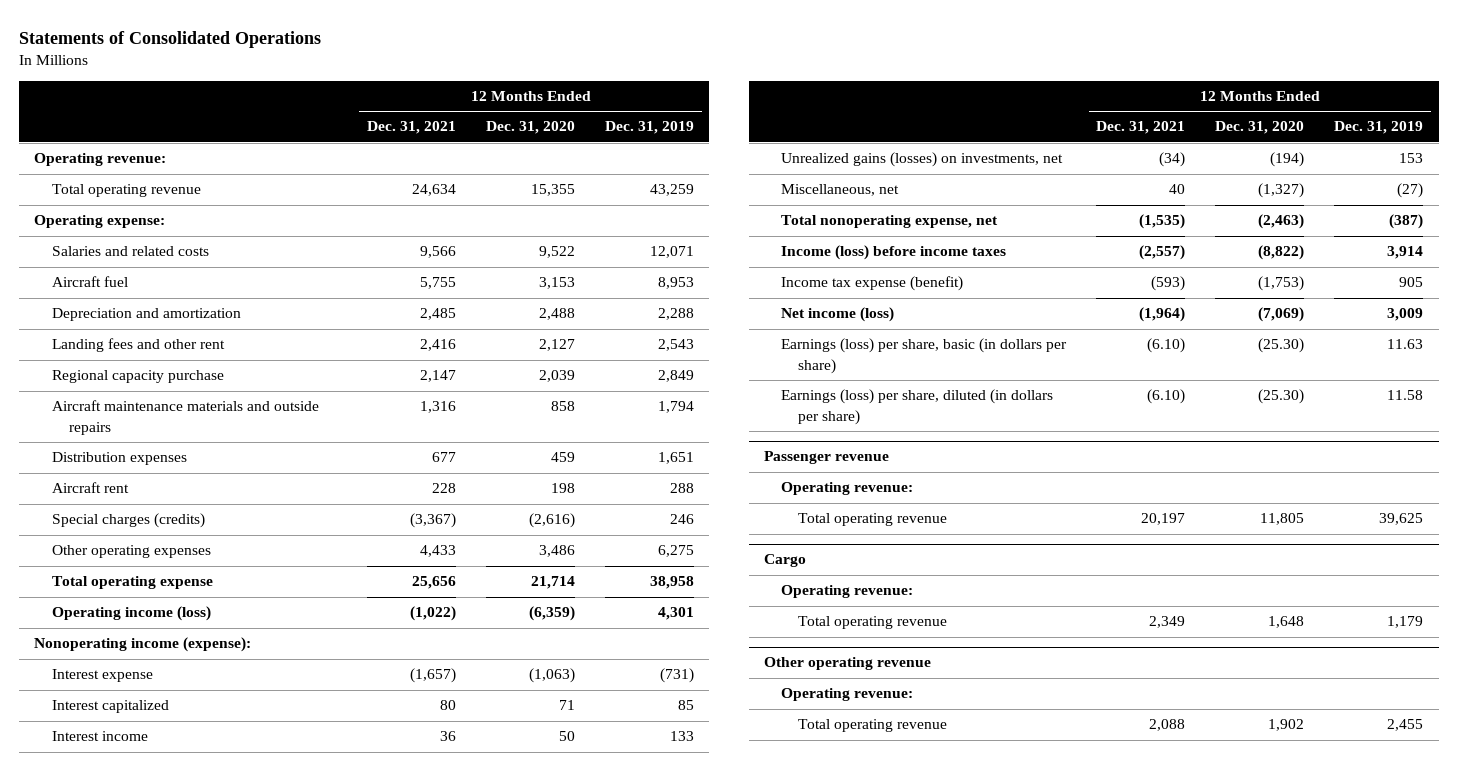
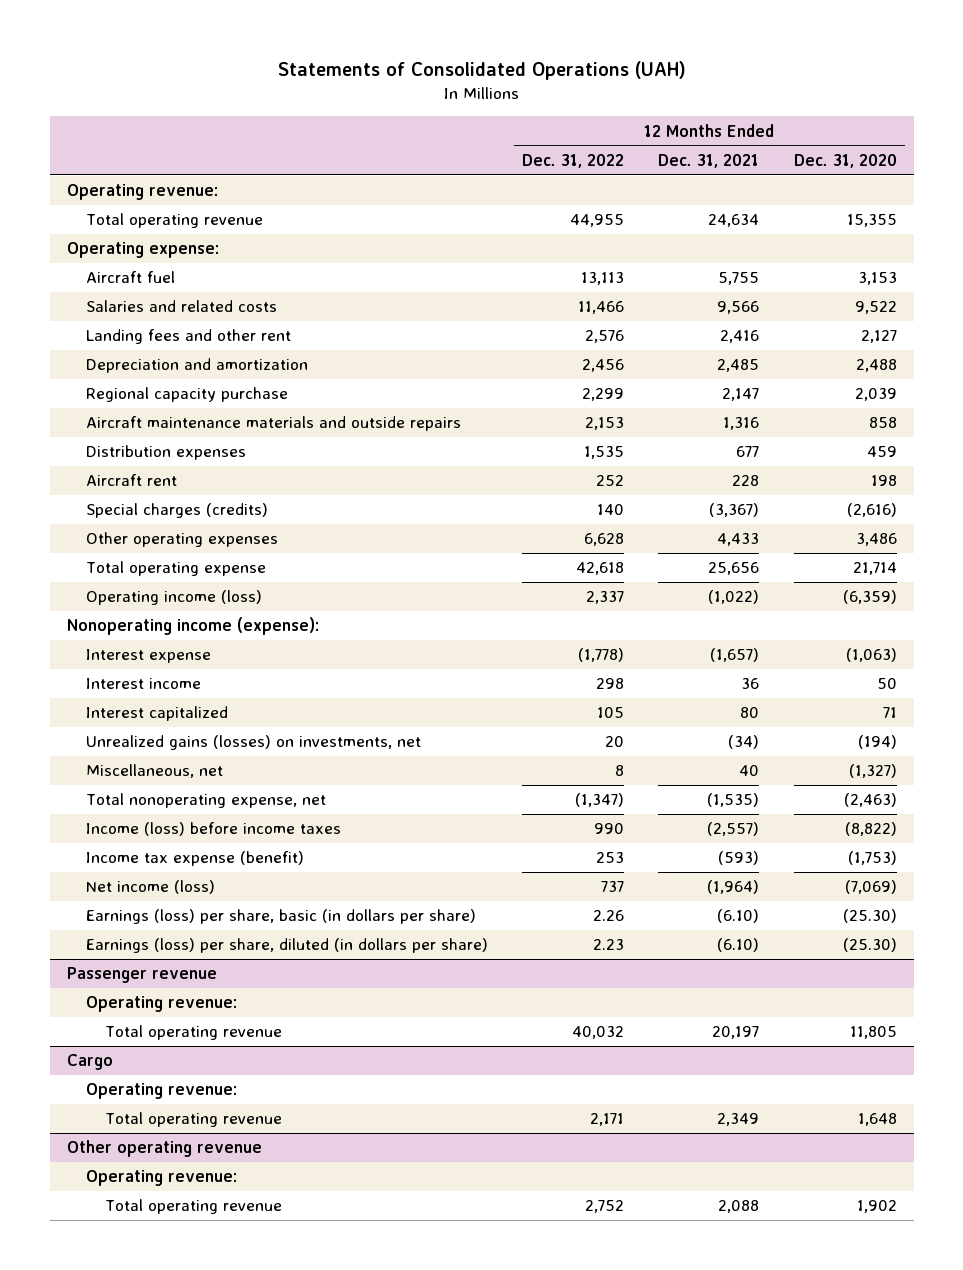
- Statements of Consolidated Operations
+ Statements of Consolidated Operations (UAH)
- | 12 Months Ended Dec. 31, 2021 | 12 Months Ended Dec. 31, 2020 | 12 Months Ended Dec. 31, 2019
+ | 12 Months Ended Dec. 31, 2022 | 12 Months Ended Dec. 31, 2021 | 12 Months Ended Dec. 31, 2020
moved down: Salaries and related costs | 11,466 | 9,566 | 9,522
moved down: Depreciation and amortization | 2,456 | 2,485 | 2,488
moved down: Interest capitalized | 105 | 80 | 71

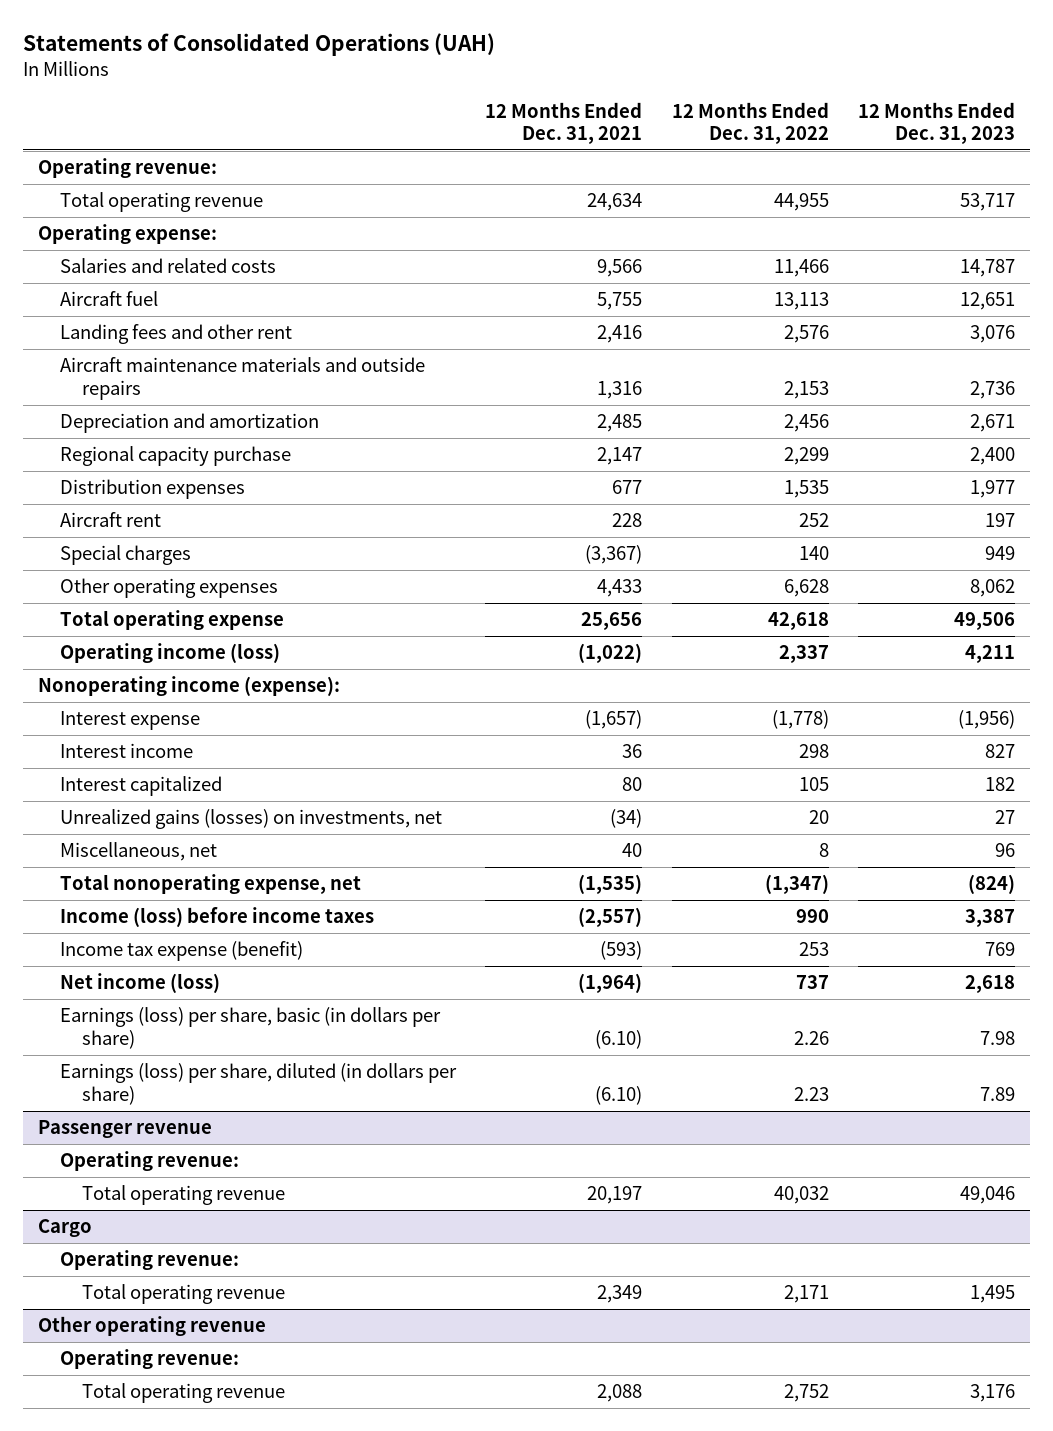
- | 12 Months Ended Dec. 31, 2022 | 12 Months Ended Dec. 31, 2021 | 12 Months Ended Dec. 31, 2020
+ | 12 Months Ended Dec. 31, 2021 | 12 Months Ended Dec. 31, 2022 | 12 Months Ended Dec. 31, 2023
moved down: Aircraft fuel | 5,755 | 13,113 | 12,651
moved up: Aircraft maintenance materials and outside repairs | 1,316 | 2,153 | 2,736
- Special charges (credits) | 140 | (3,367) | (2,616)
+ Special charges | (3,367) | 140 | 949

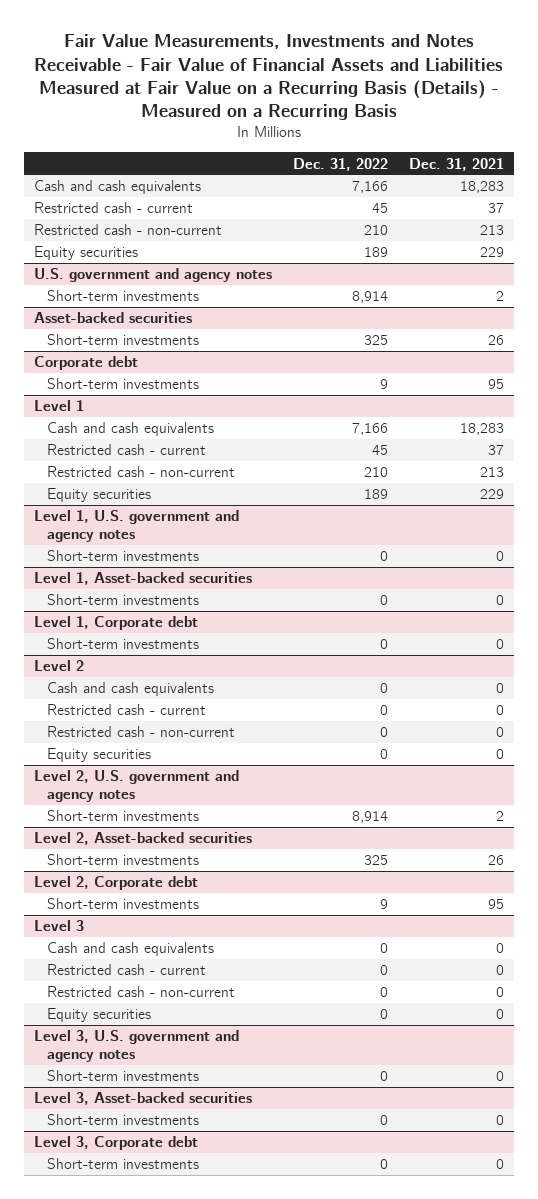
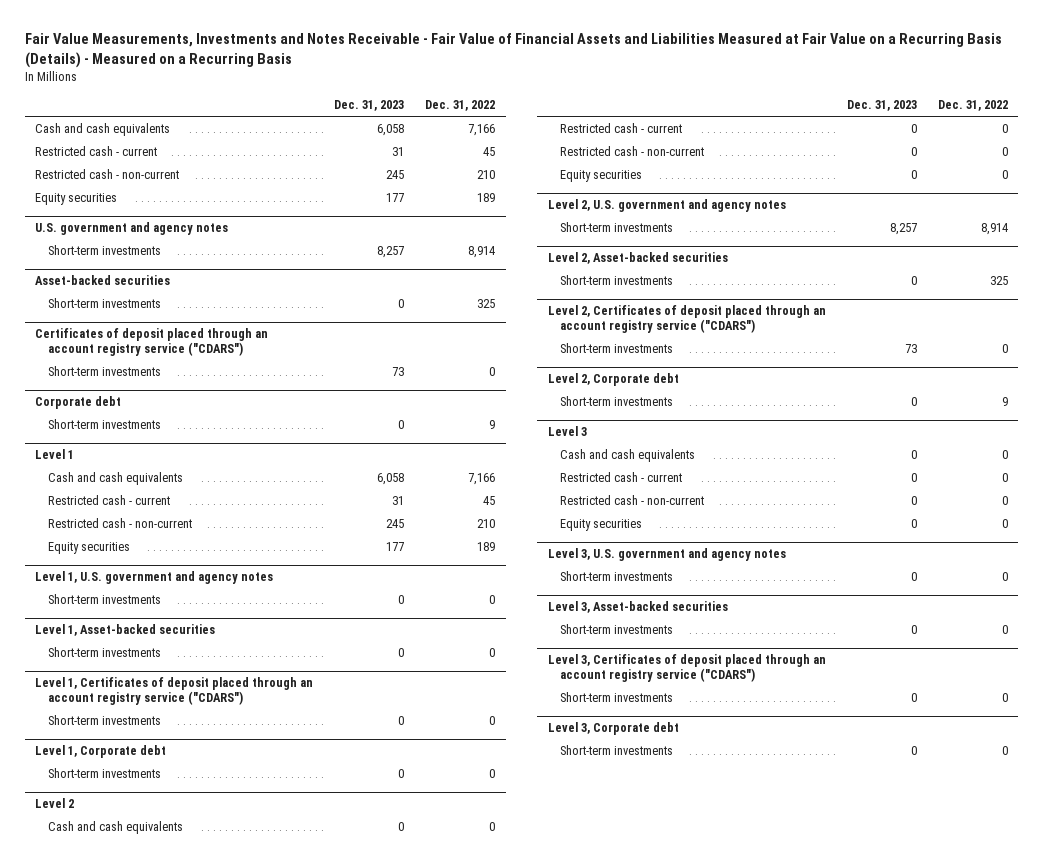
- | Dec. 31, 2022 | Dec. 31, 2021
+ | Dec. 31, 2023 | Dec. 31, 2022
+ Certificates of deposit placed through an account registry service ("CDARS")
+ Short-term investments | 73 | 0
+ Level 1, Certificates of deposit placed through an account registry service ("CDARS")
+ Short-term investments | 0 | 0
+ Level 2, Certificates of deposit placed through an account registry service ("CDARS")
+ Short-term investments | 73 | 0
+ Level 3, Certificates of deposit placed through an account registry service ("CDARS")
+ Short-term investments | 0 | 0

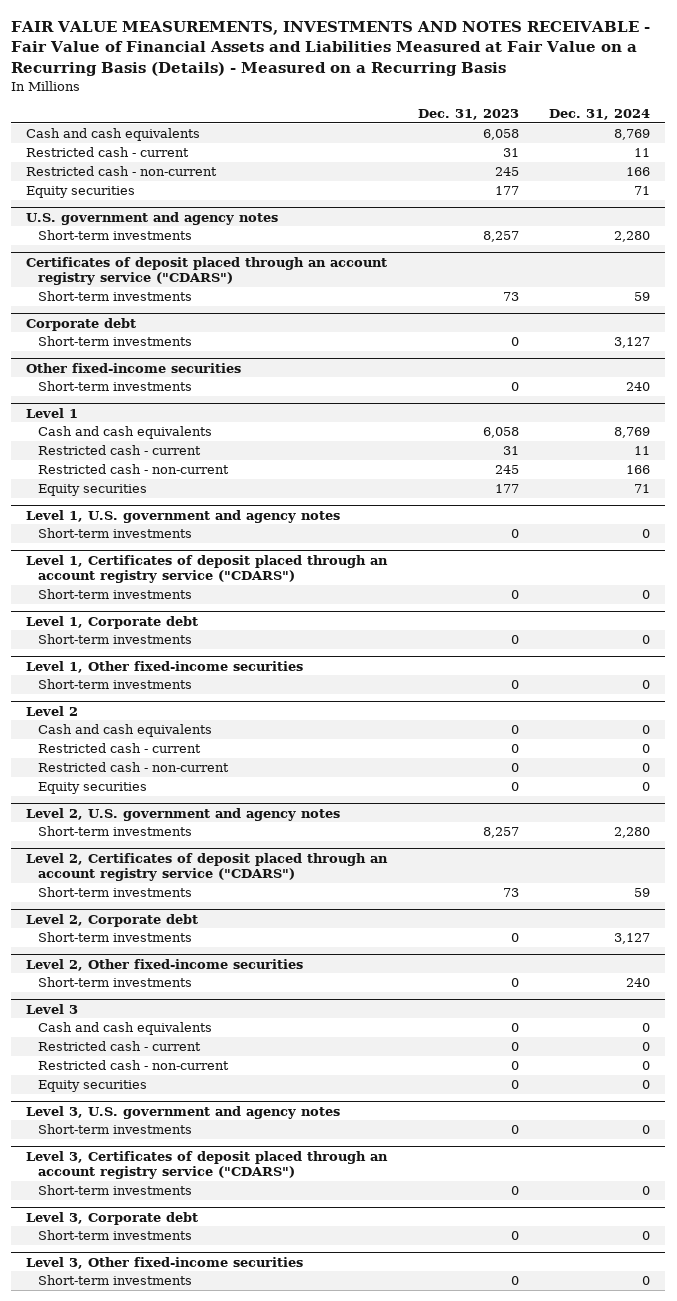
- Fair Value Measurements, Investments and Notes Receivable - Fair Value of Financial Assets and Liabilities Measured at Fair Value on a Recurring Basis (Details) - Measured on a Recurring Basis
+ FAIR VALUE MEASUREMENTS, INVESTMENTS AND NOTES RECEIVABLE - Fair Value of Financial Assets and Liabilities Measured at Fair Value on a Recurring Basis (Details) - Measured on a Recurring Basis
- | Dec. 31, 2023 | Dec. 31, 2022
+ | Dec. 31, 2023 | Dec. 31, 2024
- Asset-backed securities
- Short-term investments | 0 | 325
+ Other fixed-income securities
+ Short-term investments | 0 | 240
- Level 1, Asset-backed securities
- Short-term investments | 0 | 0
+ Level 1, Other fixed-income securities
+ Short-term investments | 0 | 0
- Level 2, Asset-backed securities
- Short-term investments | 0 | 325
+ Level 2, Other fixed-income securities
+ Short-term investments | 0 | 240
- Level 3, Asset-backed securities
- Short-term investments | 0 | 0
+ Level 3, Other fixed-income securities
+ Short-term investments | 0 | 0

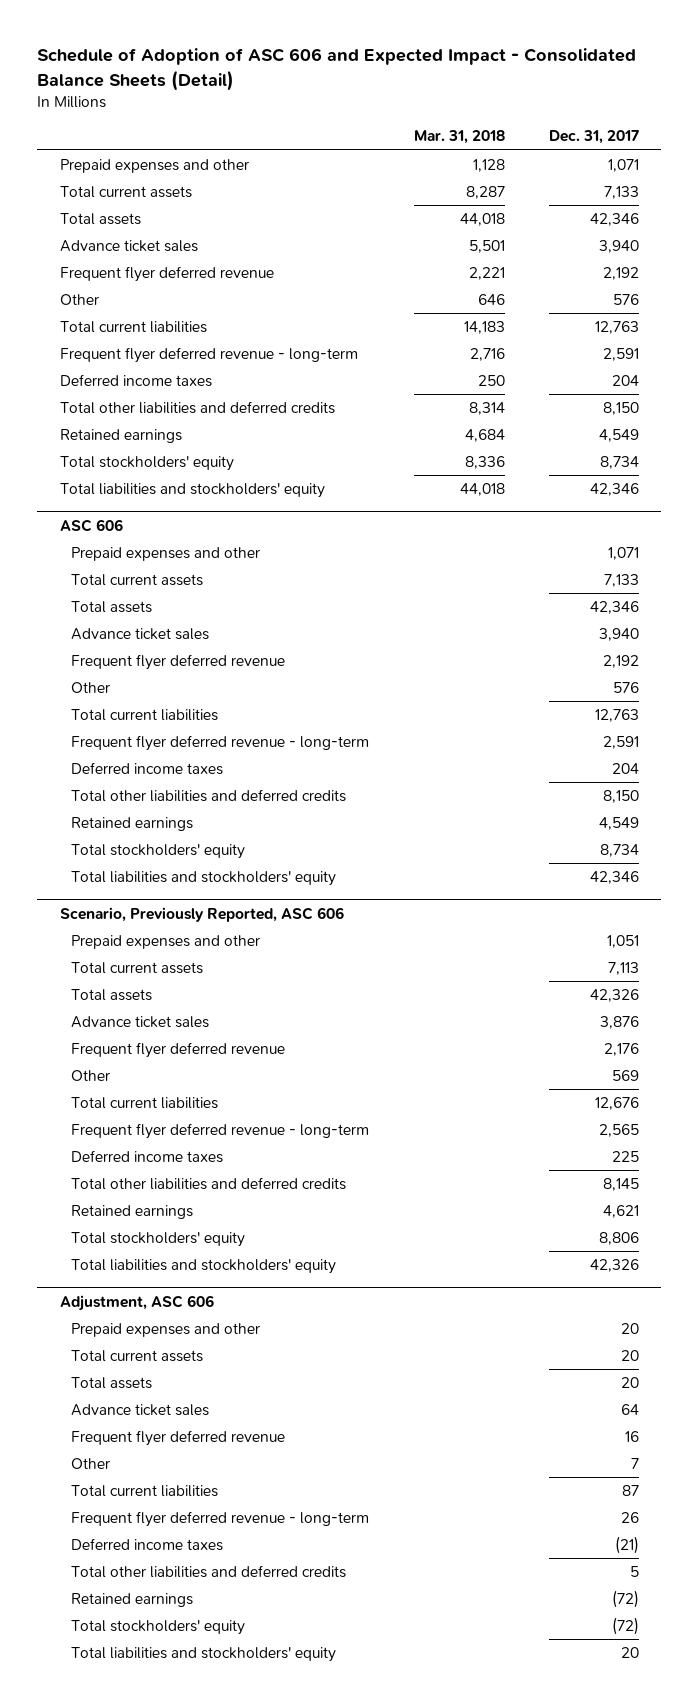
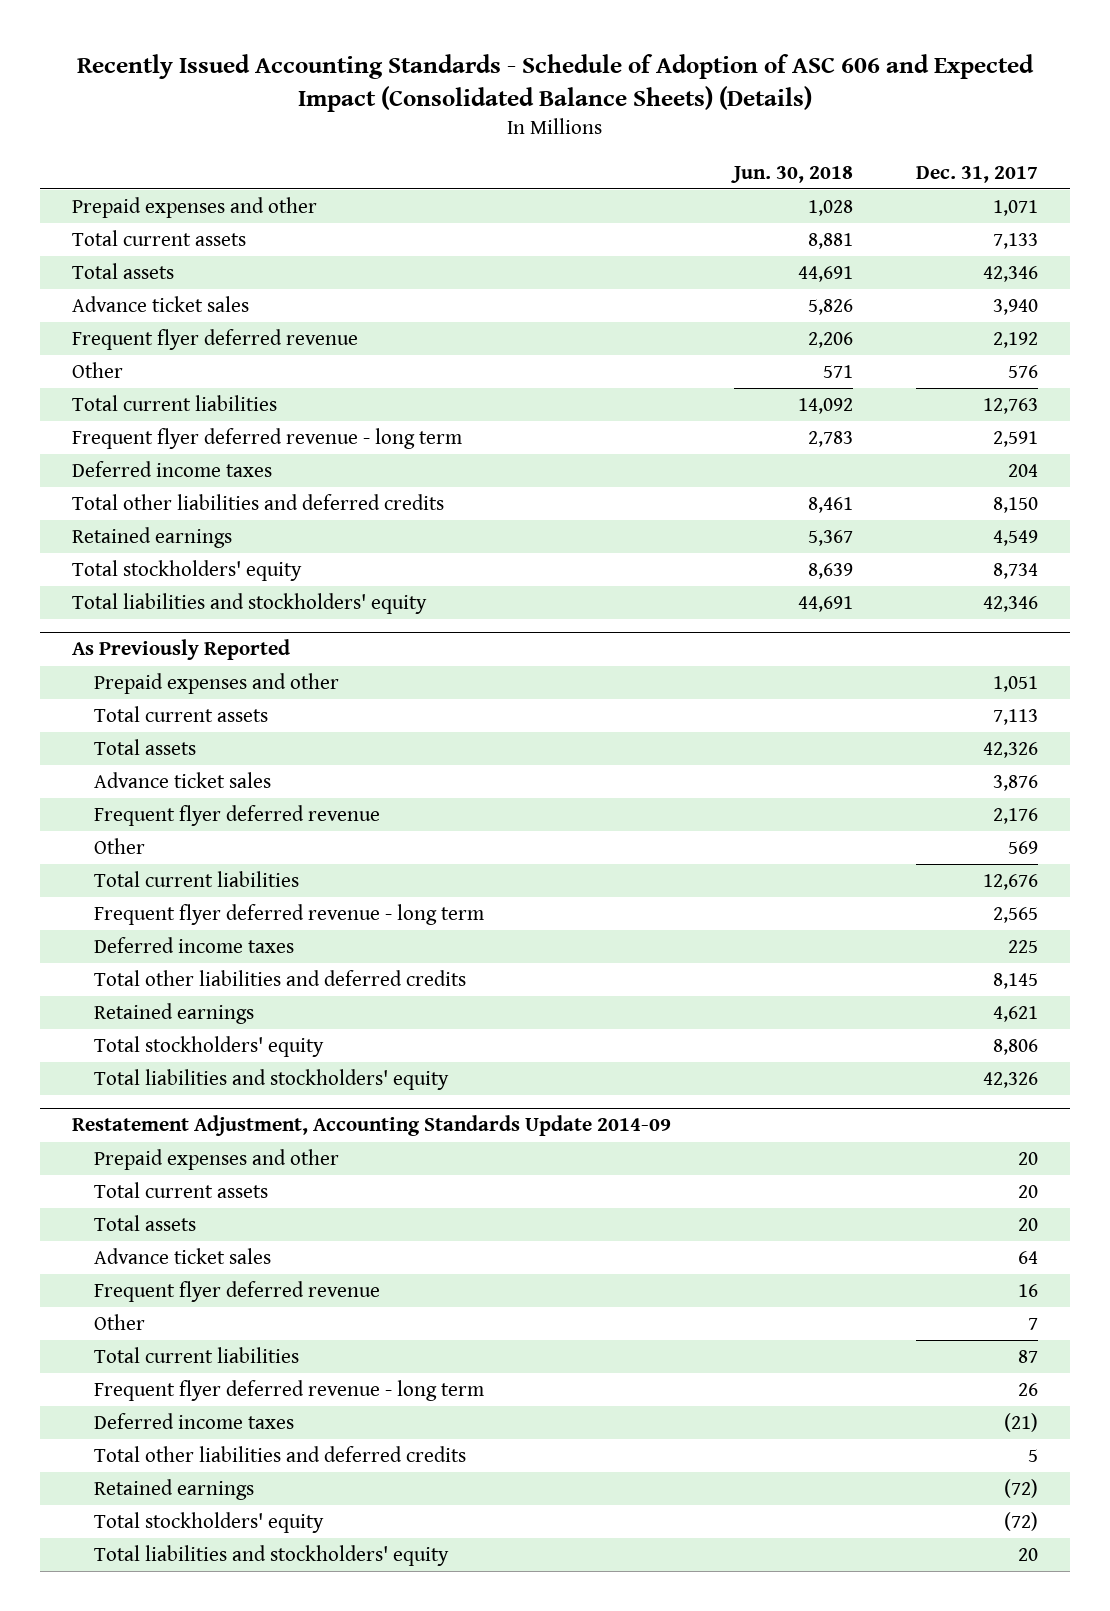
- Schedule of Adoption of ASC 606 and Expected Impact - Consolidated Balance Sheets (Detail)
+ Recently Issued Accounting Standards - Schedule of Adoption of ASC 606 and Expected Impact (Consolidated Balance Sheets) (Details)
- | Mar. 31, 2018 | Dec. 31, 2017
+ | Jun. 30, 2018 | Dec. 31, 2017
- Frequent flyer deferred revenue - long-term | 2,716 | 2,591
- Deferred income taxes | 250 | 204
- Total other liabilities and deferred credits | 8,314 | 8,150
- Retained earnings | 4,684 | 4,549
- Total stockholders' equity | 8,336 | 8,734
- Total liabilities and stockholders' equity | 44,018 | 42,346
- ASC 606
- Prepaid expenses and other | | 1,071
- Total current assets | | 7,133
- Total assets | | 42,346
- Advance ticket sales | | 3,940
- Frequent flyer deferred revenue | | 2,192
- Other | | 576
- Total current liabilities | | 12,763
- Frequent flyer deferred revenue - long-term | | 2,591
+ Frequent flyer deferred revenue - long term | 2,783 | 2,591
- Scenario, Previously Reported, ASC 606
+ As Previously Reported
- Frequent flyer deferred revenue - long-term | | 2,565
+ Frequent flyer deferred revenue - long term | | 2,565
- Adjustment, ASC 606
+ Restatement Adjustment, Accounting Standards Update 2014-09
- Frequent flyer deferred revenue - long-term | | 26
+ Frequent flyer deferred revenue - long term | | 26

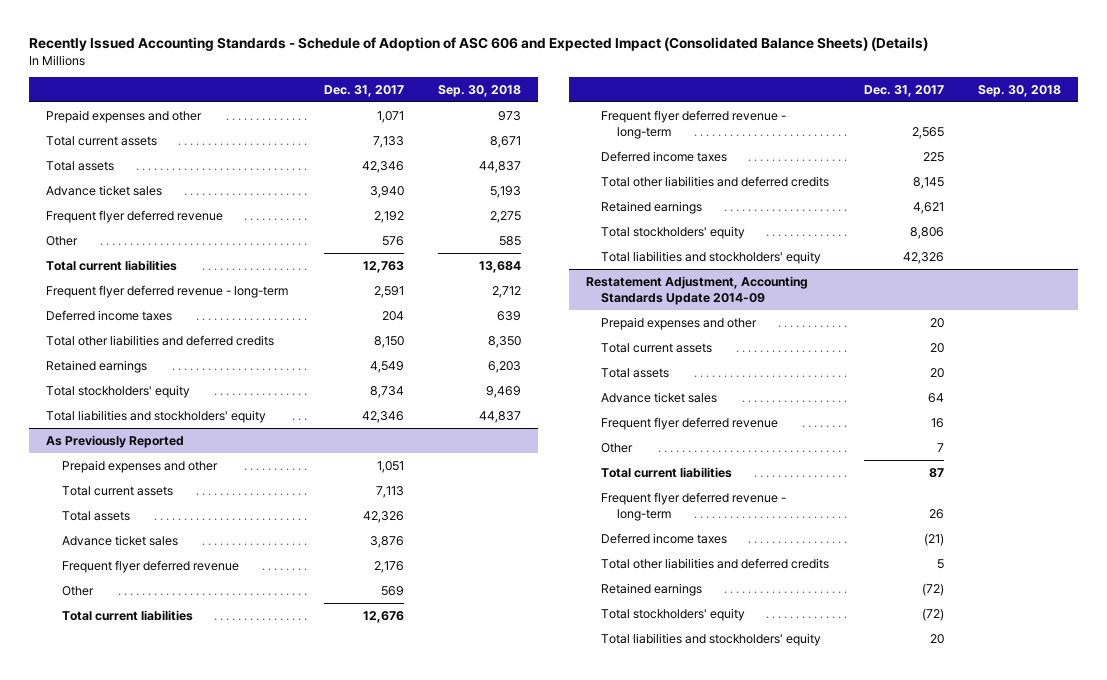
- | Jun. 30, 2018 | Dec. 31, 2017
+ | Dec. 31, 2017 | Sep. 30, 2018
- Frequent flyer deferred revenue - long term | 2,783 | 2,591
+ Frequent flyer deferred revenue - long-term | 2,591 | 2,712
@ As Previously Reported
- Frequent flyer deferred revenue - long term | | 2,565
+ Frequent flyer deferred revenue - long-term | 2,565 |
@ Restatement Adjustment, Accounting Standards Update 2014-09
- Frequent flyer deferred revenue - long term | | 26
+ Frequent flyer deferred revenue - long-term | 26 |

